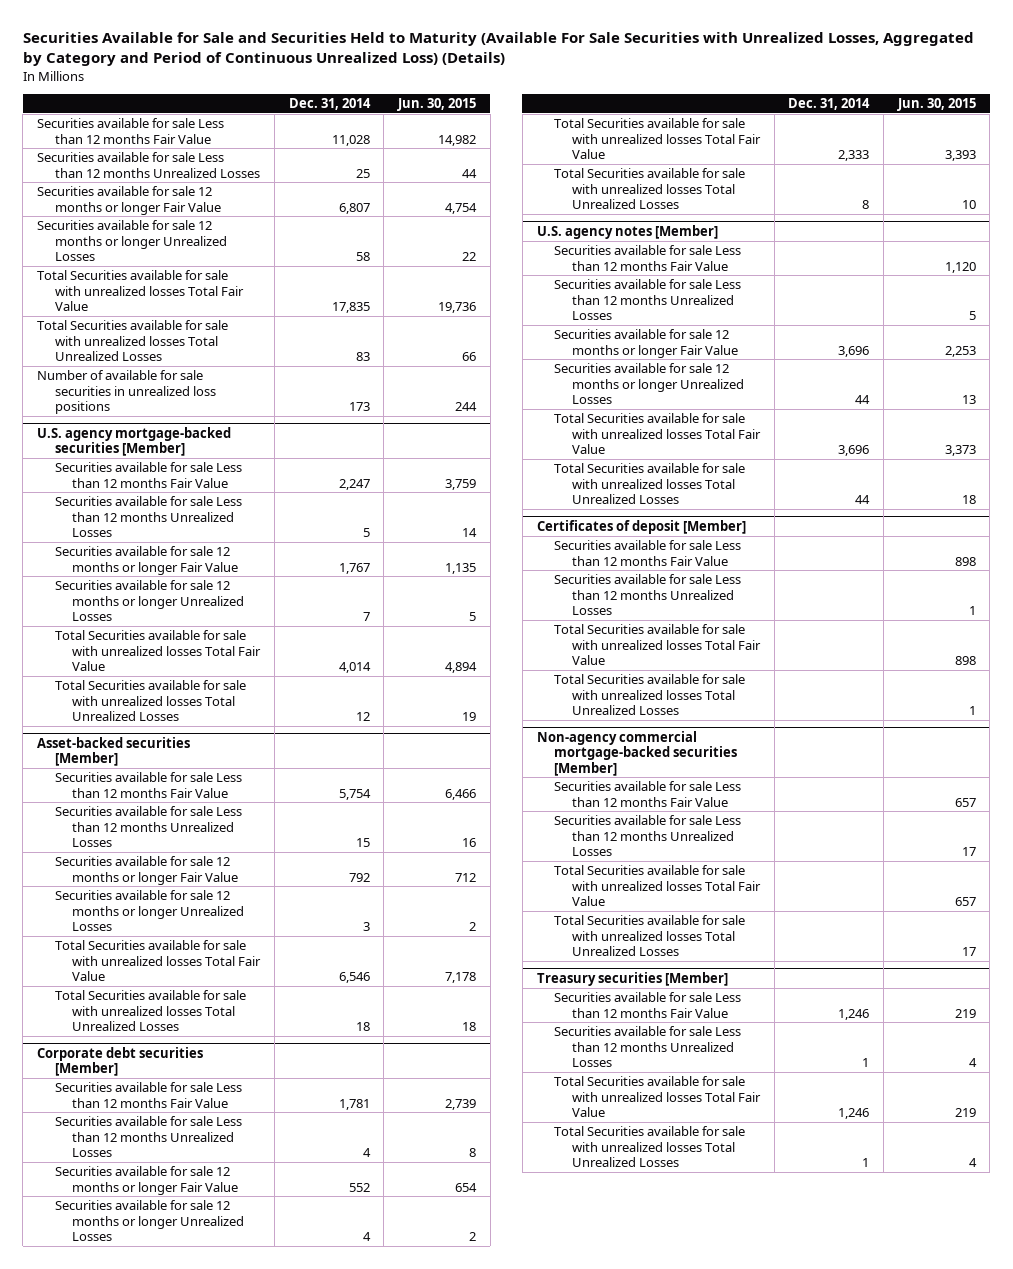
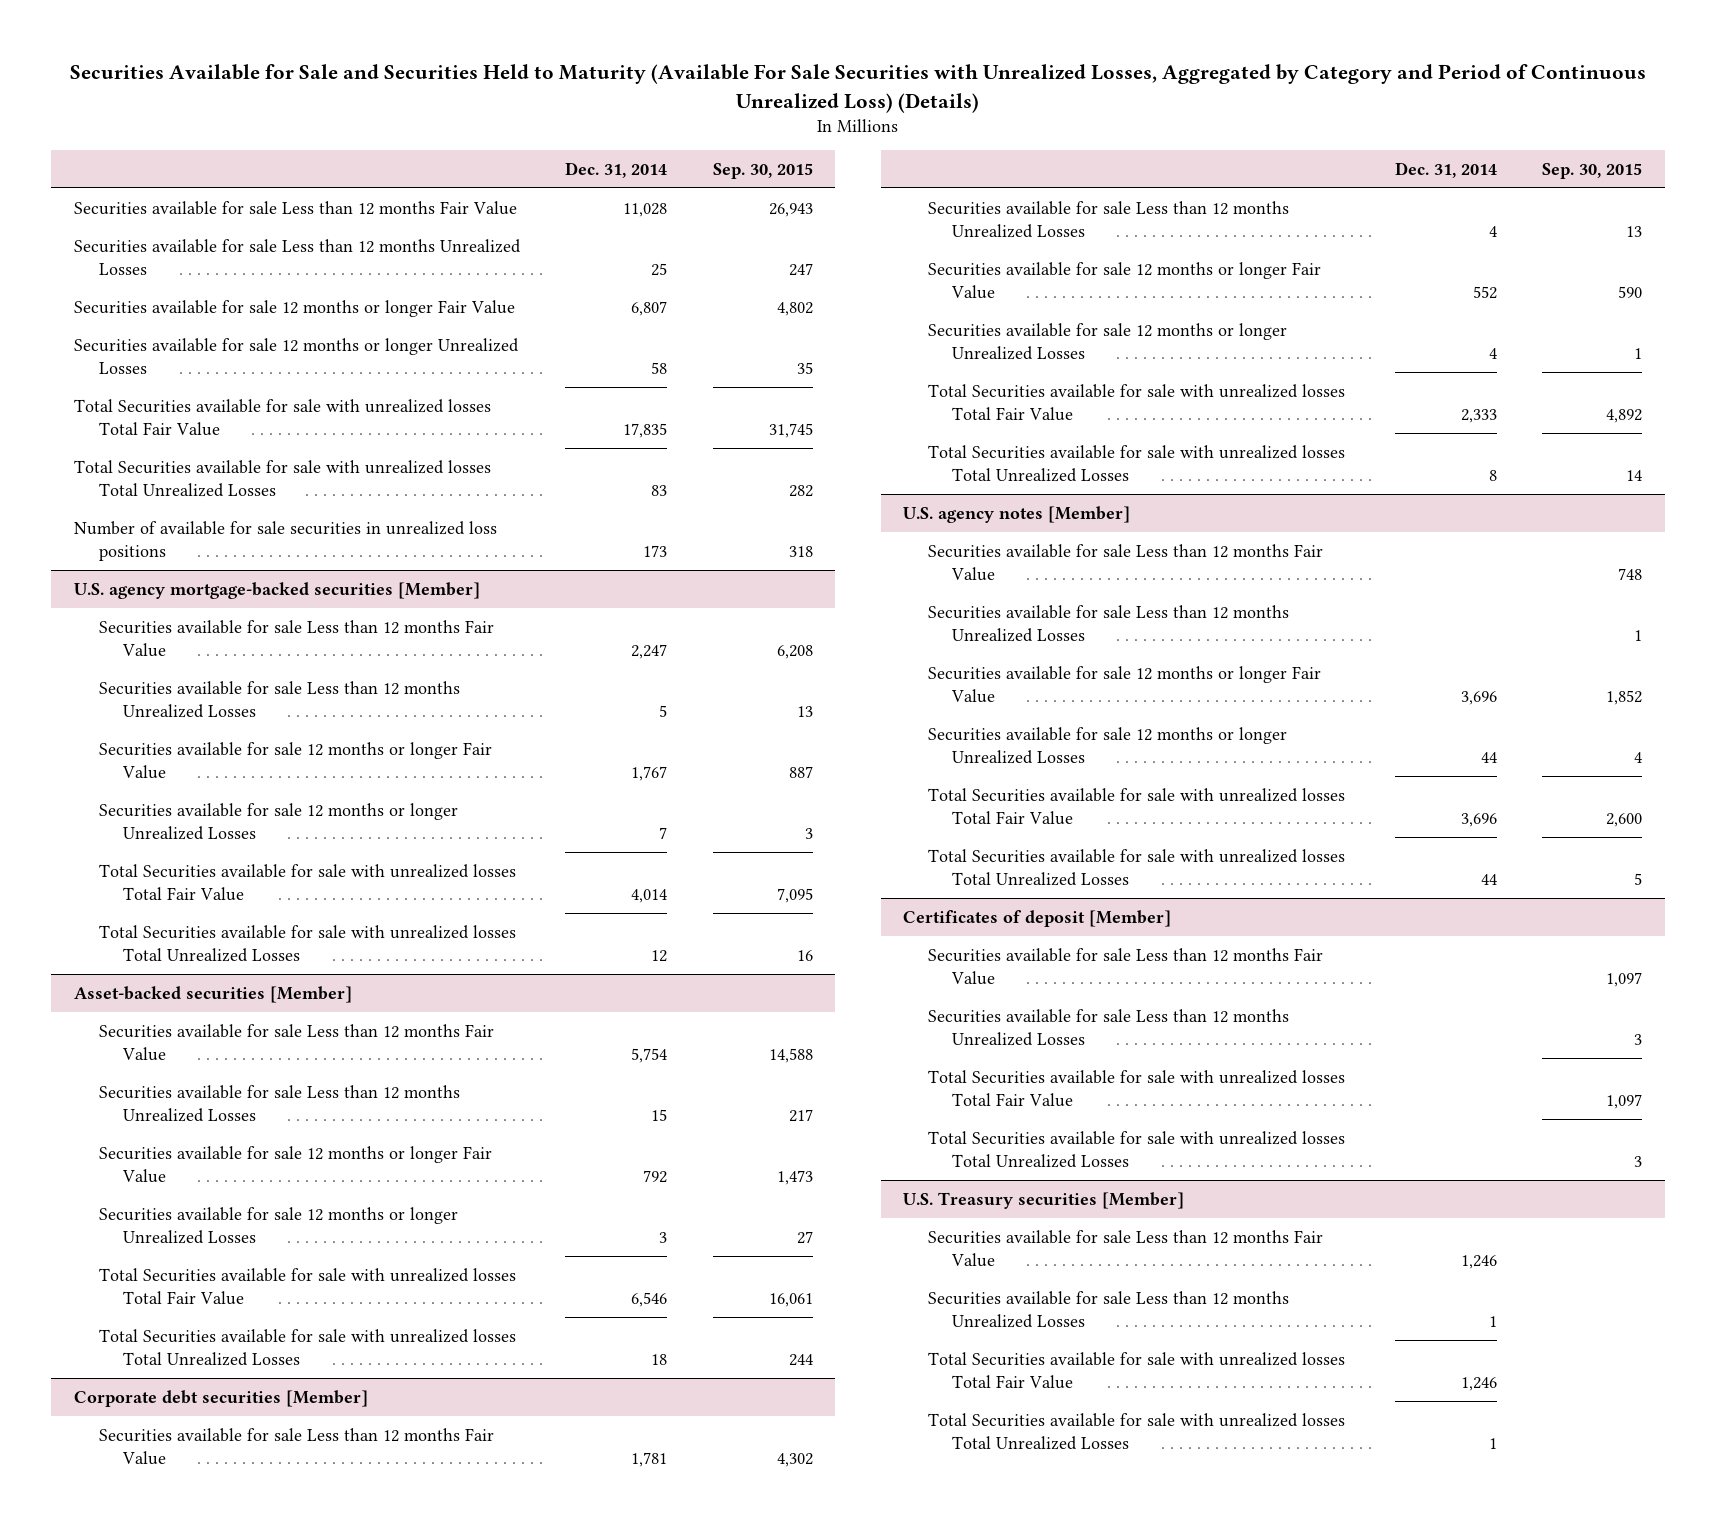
- | Dec. 31, 2014 | Jun. 30, 2015
+ | Dec. 31, 2014 | Sep. 30, 2015
- Non-agency commercial mortgage-backed securities [Member]
- Securities available for sale Less than 12 months Fair Value | | 657
- Securities available for sale Less than 12 months Unrealized Losses | | 17
- Total Securities available for sale with unrealized losses Total Fair Value | | 657
- Total Securities available for sale with unrealized losses Total Unrealized Losses | | 17
- Treasury securities [Member]
+ U.S. Treasury securities [Member]

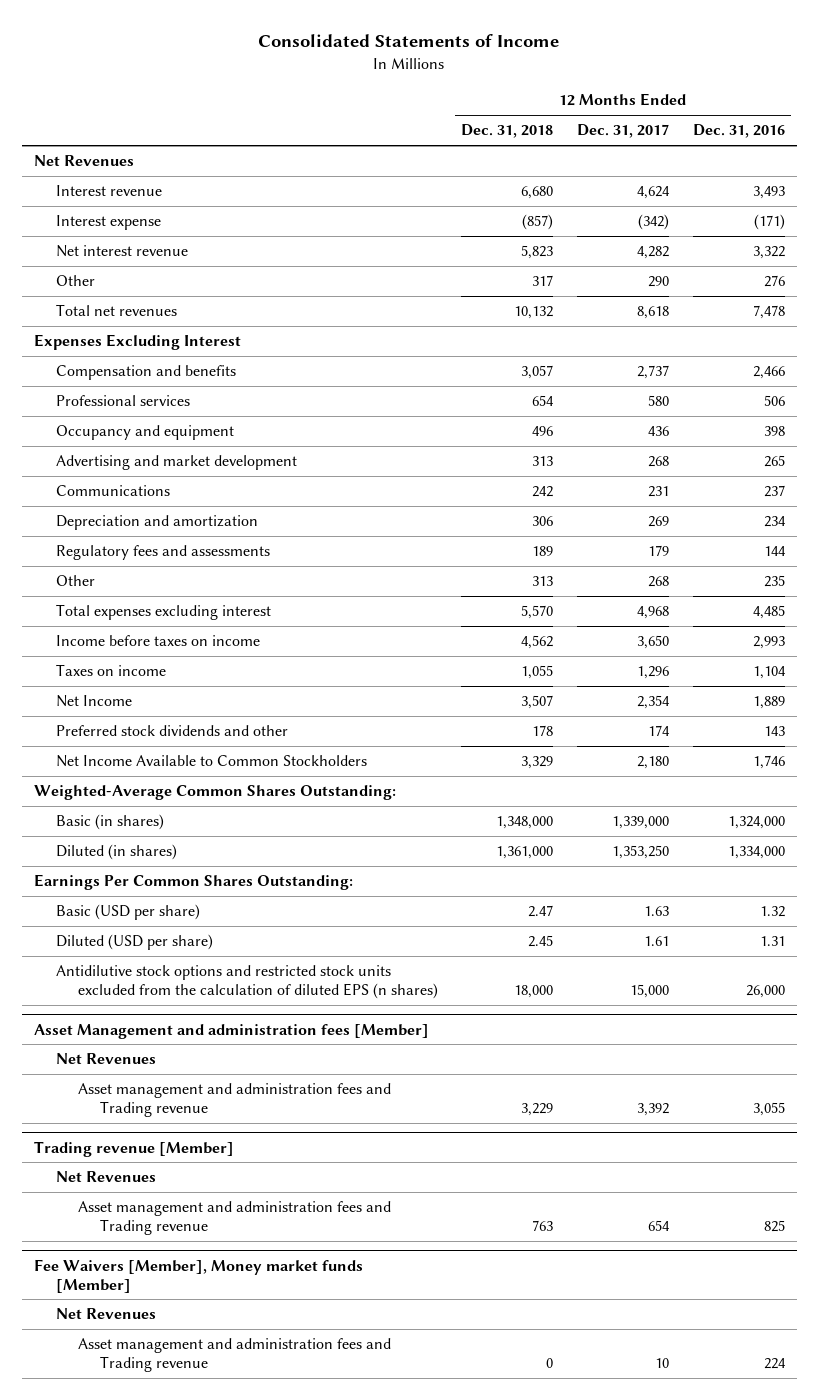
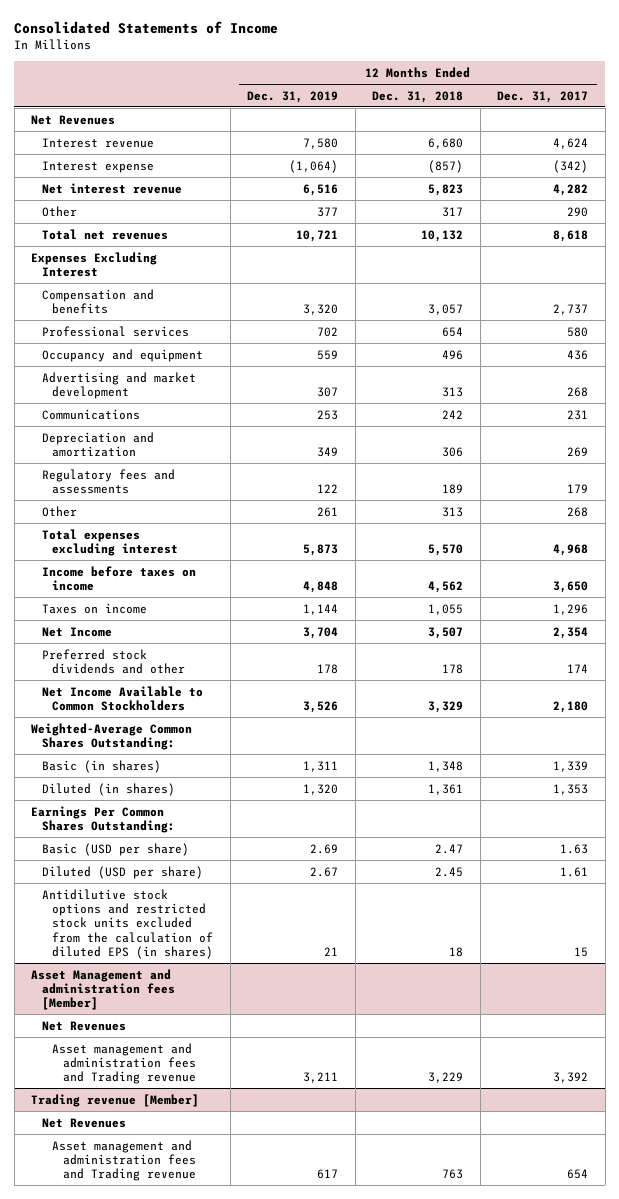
- | 12 Months Ended Dec. 31, 2018 | 12 Months Ended Dec. 31, 2017 | 12 Months Ended Dec. 31, 2016
+ | 12 Months Ended Dec. 31, 2019 | 12 Months Ended Dec. 31, 2018 | 12 Months Ended Dec. 31, 2017
- Basic (in shares) | 1,348,000 | 1,339,000 | 1,324,000
- Diluted (in shares) | 1,361,000 | 1,353,250 | 1,334,000
+ Basic (in shares) | 1,311 | 1,348 | 1,339
+ Diluted (in shares) | 1,320 | 1,361 | 1,353
- Antidilutive stock options and restricted stock units excluded from the calculation of diluted EPS (n shares) | 18,000 | 15,000 | 26,000
+ Antidilutive stock options and restricted stock units excluded from the calculation of diluted EPS (in shares) | 21 | 18 | 15
- Fee Waivers [Member], Money market funds [Member]
- Net Revenues
- Asset management and administration fees and Trading revenue | 0 | 10 | 224

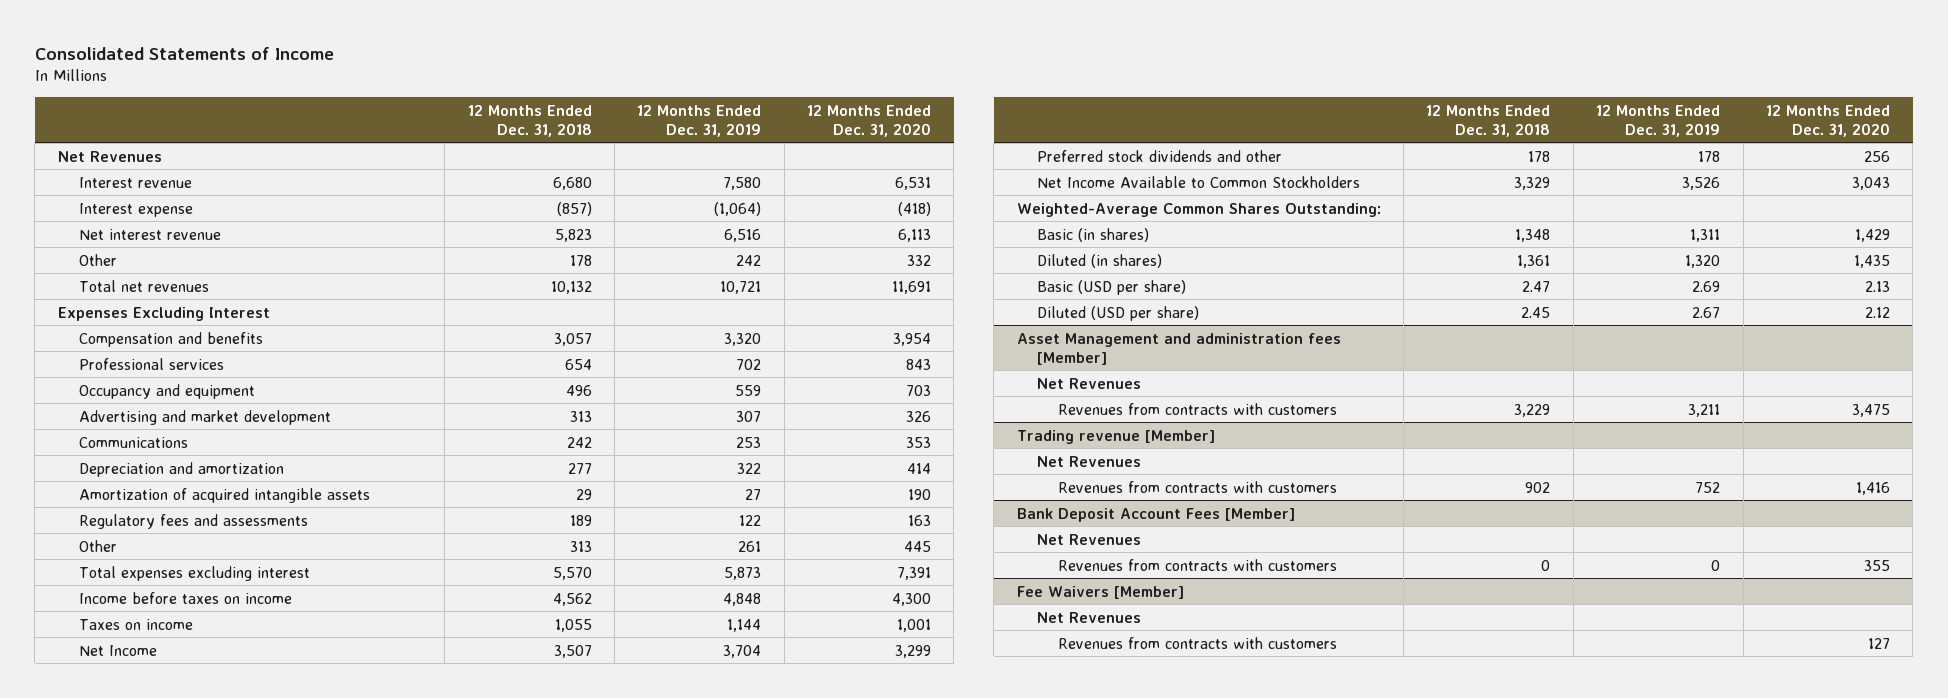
- | 12 Months Ended Dec. 31, 2019 | 12 Months Ended Dec. 31, 2018 | 12 Months Ended Dec. 31, 2017
+ | 12 Months Ended Dec. 31, 2018 | 12 Months Ended Dec. 31, 2019 | 12 Months Ended Dec. 31, 2020
- Other | 377 | 317 | 290
+ Other | 178 | 242 | 332
- Depreciation and amortization | 349 | 306 | 269
+ Depreciation and amortization | 277 | 322 | 414
+ Amortization of acquired intangible assets | 29 | 27 | 190
- Earnings Per Common Shares Outstanding:
- Antidilutive stock options and restricted stock units excluded from the calculation of diluted EPS (in shares) | 21 | 18 | 15
@ Asset Management and administration fees [Member]
- Asset management and administration fees and Trading revenue | 3,211 | 3,229 | 3,392
+ Revenues from contracts with customers | 3,229 | 3,211 | 3,475
@ Trading revenue [Member]
- Asset management and administration fees and Trading revenue | 617 | 763 | 654
+ Revenues from contracts with customers | 902 | 752 | 1,416
+ Bank Deposit Account Fees [Member]
+ Net Revenues
+ Revenues from contracts with customers | 0 | 0 | 355
+ Fee Waivers [Member]
+ Net Revenues
+ Revenues from contracts with customers | | | 127

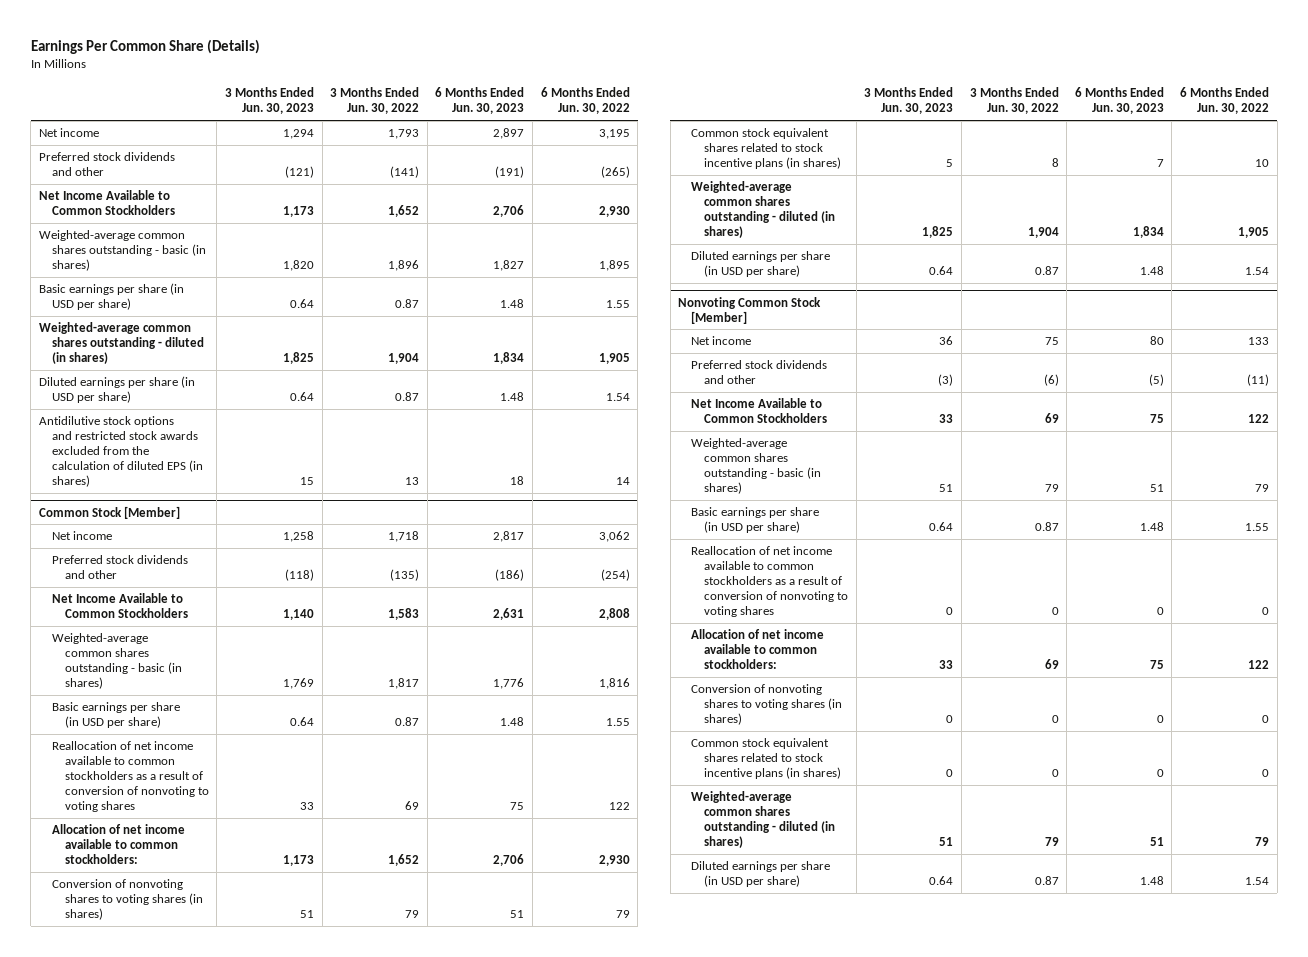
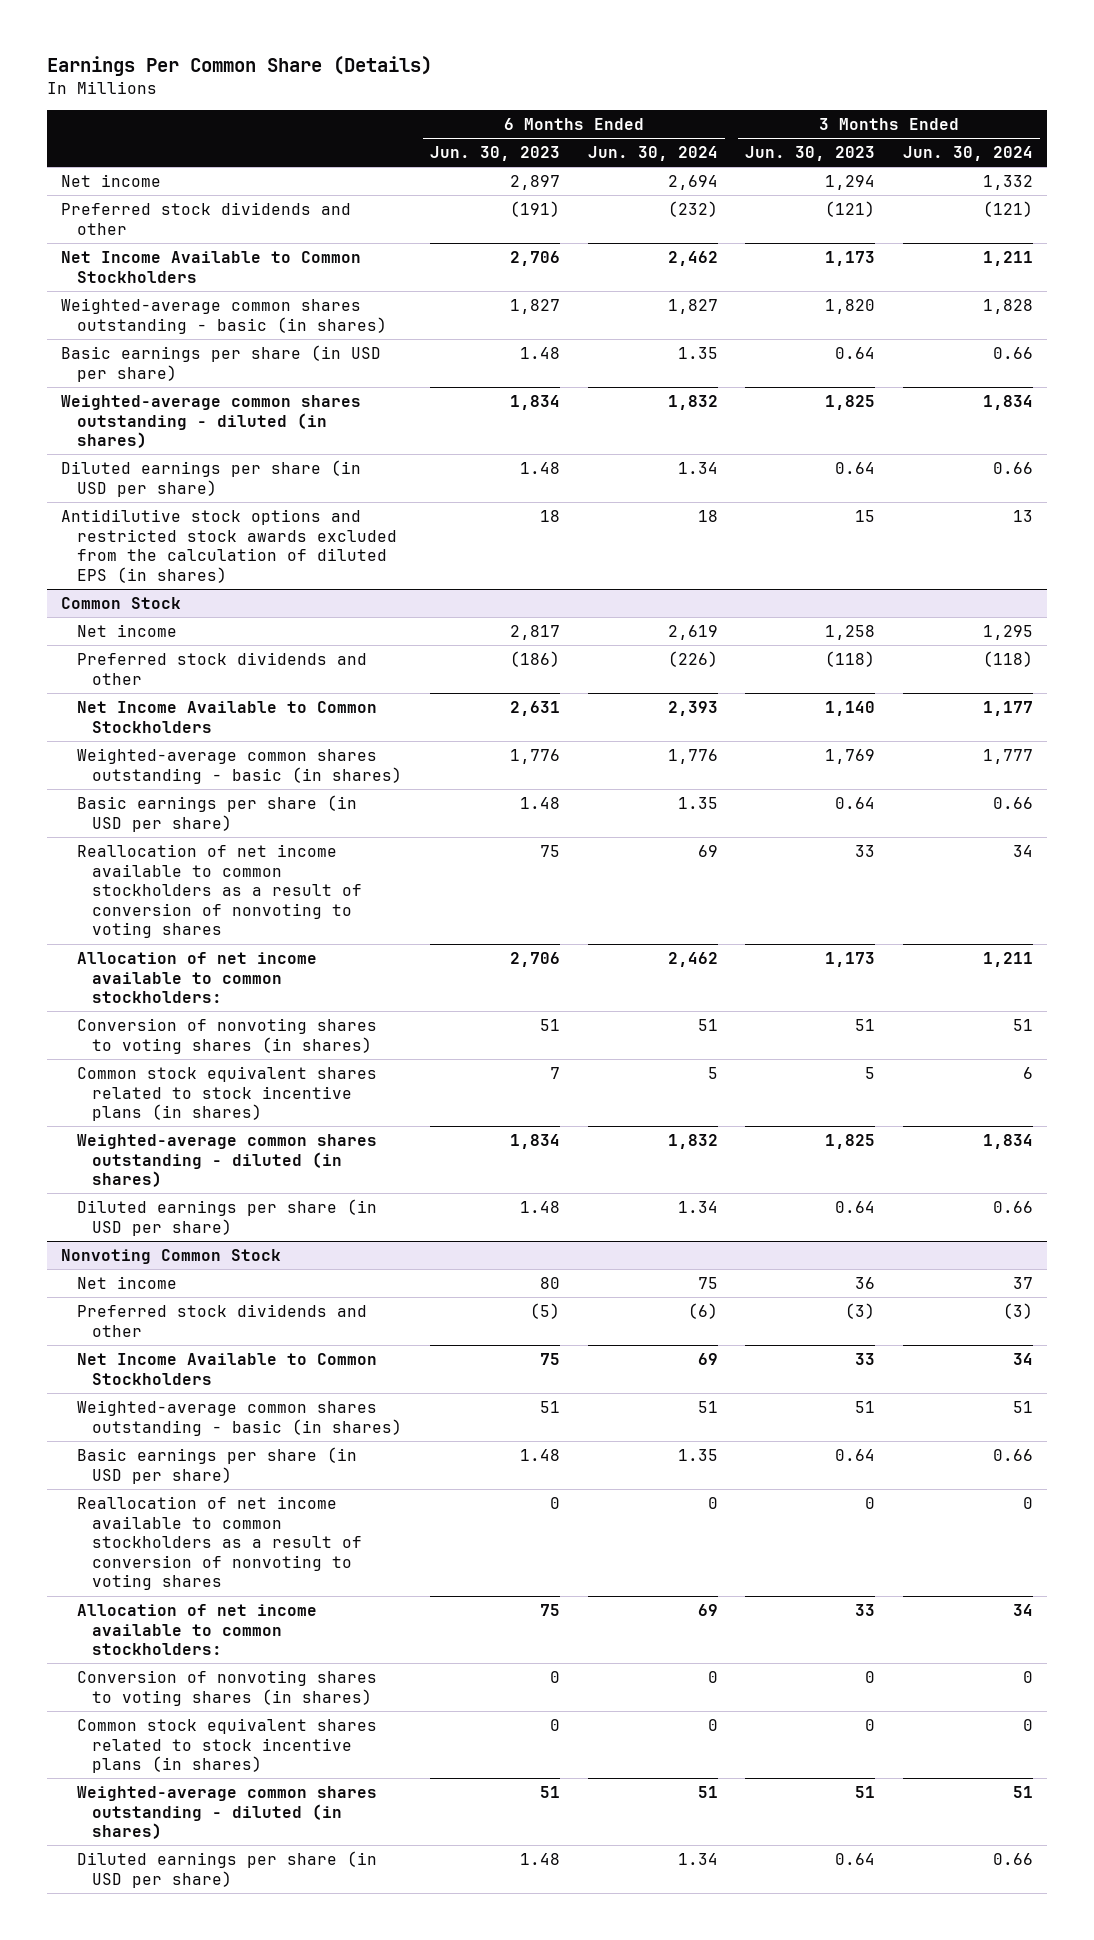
- | 3 Months Ended Jun. 30, 2023 | 3 Months Ended Jun. 30, 2022 | 6 Months Ended Jun. 30, 2023 | 6 Months Ended Jun. 30, 2022
+ | 6 Months Ended Jun. 30, 2023 | 6 Months Ended Jun. 30, 2024 | 3 Months Ended Jun. 30, 2023 | 3 Months Ended Jun. 30, 2024
- Common Stock [Member]
+ Common Stock
- Nonvoting Common Stock [Member]
+ Nonvoting Common Stock

